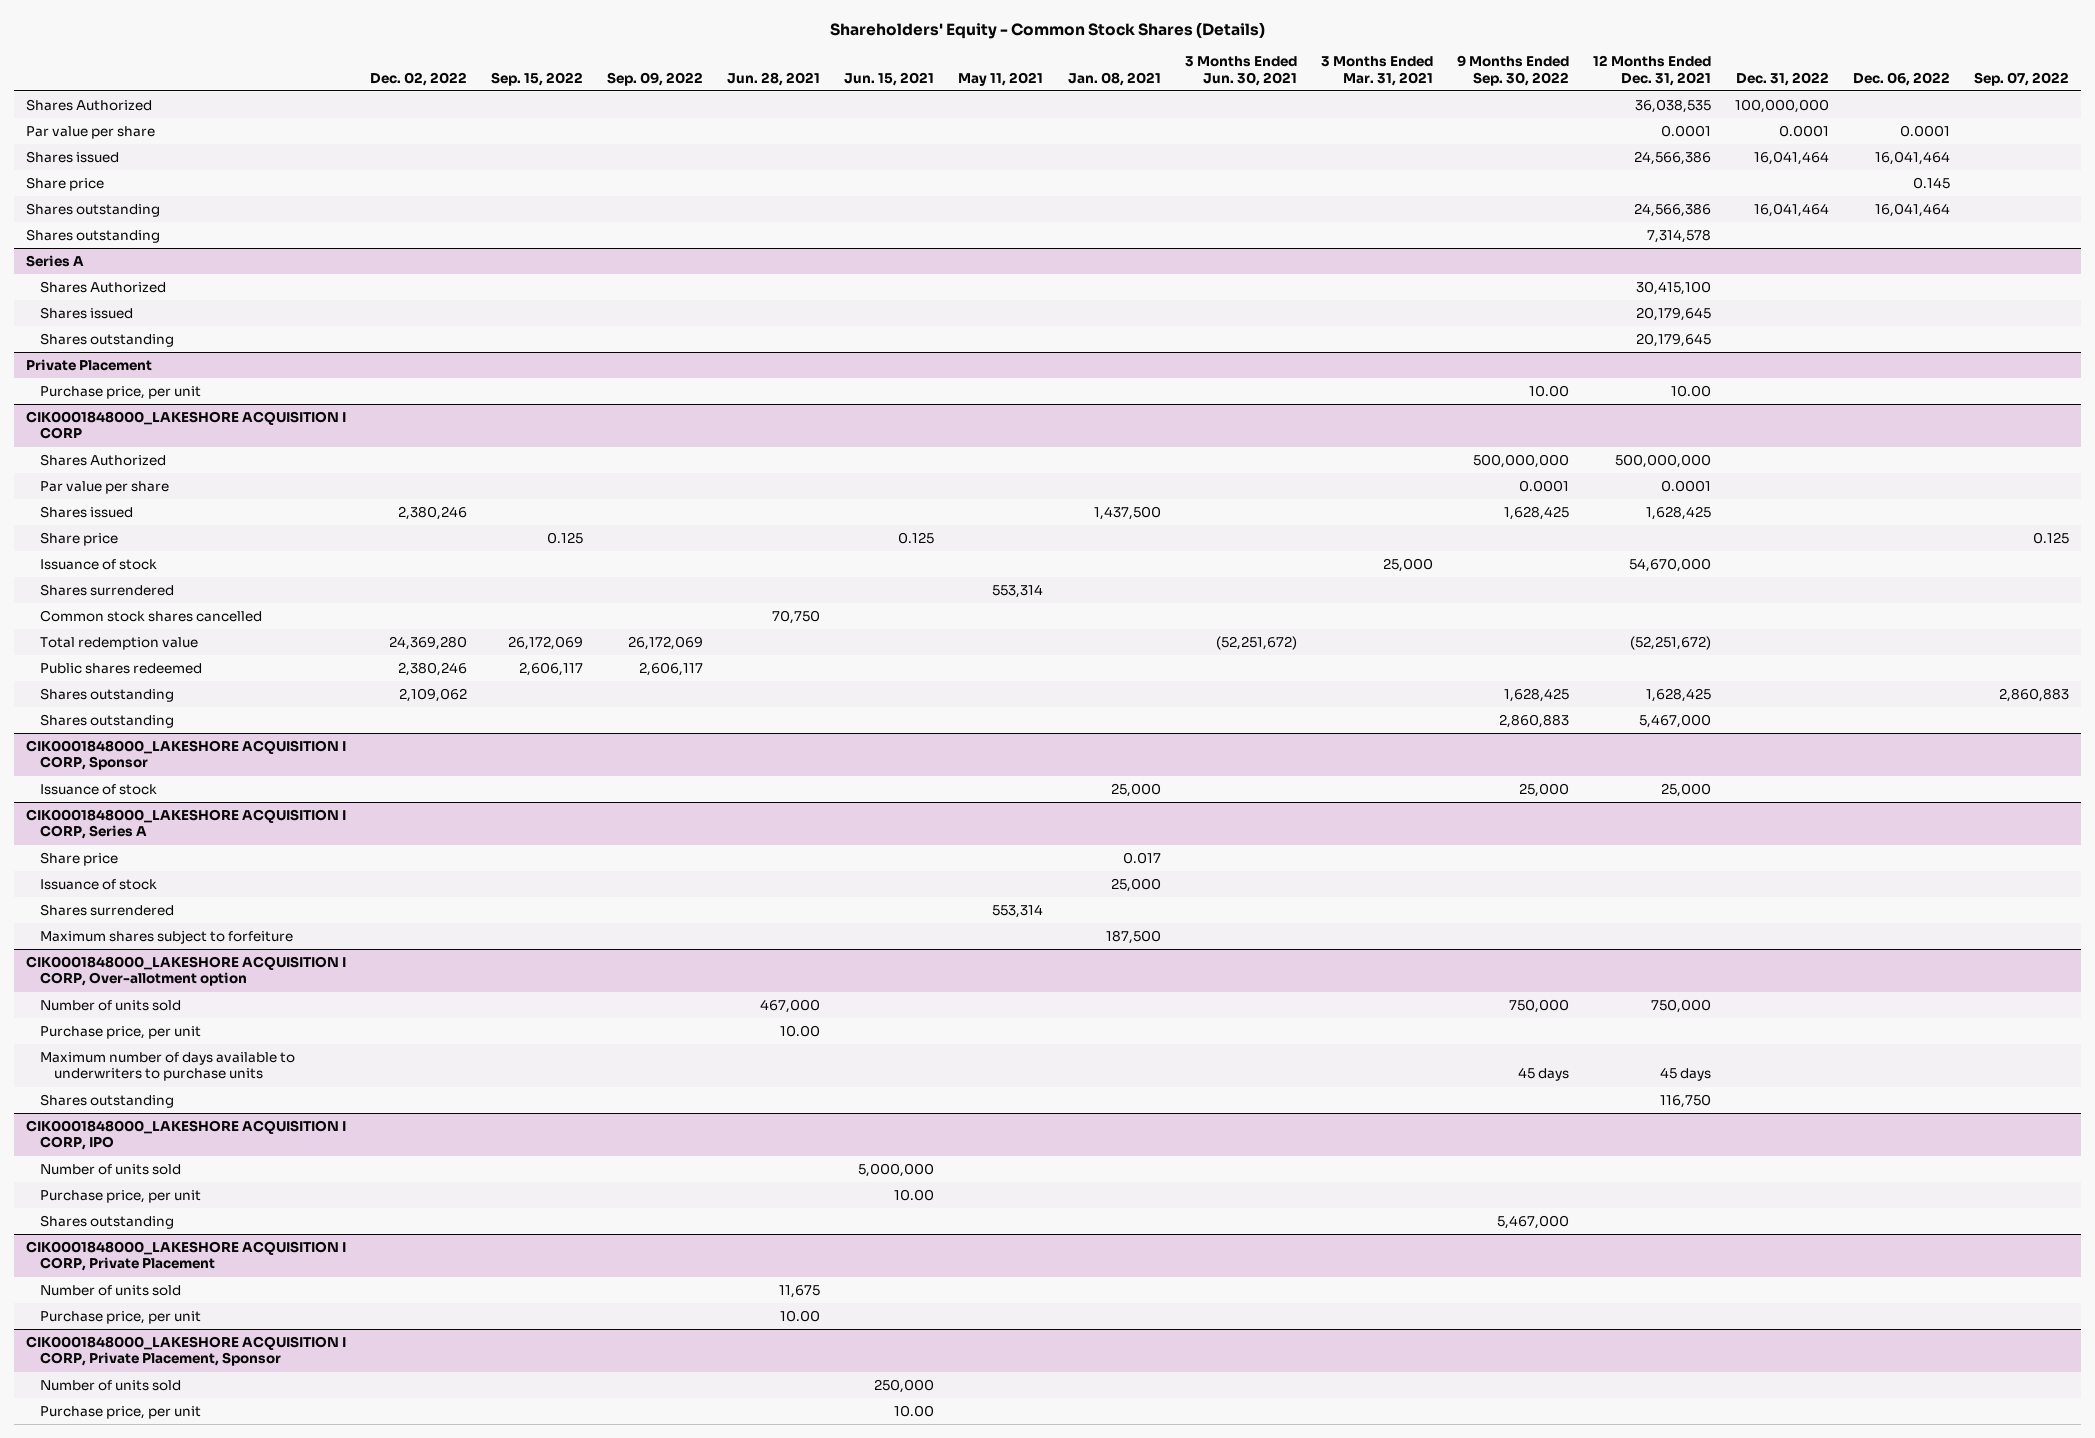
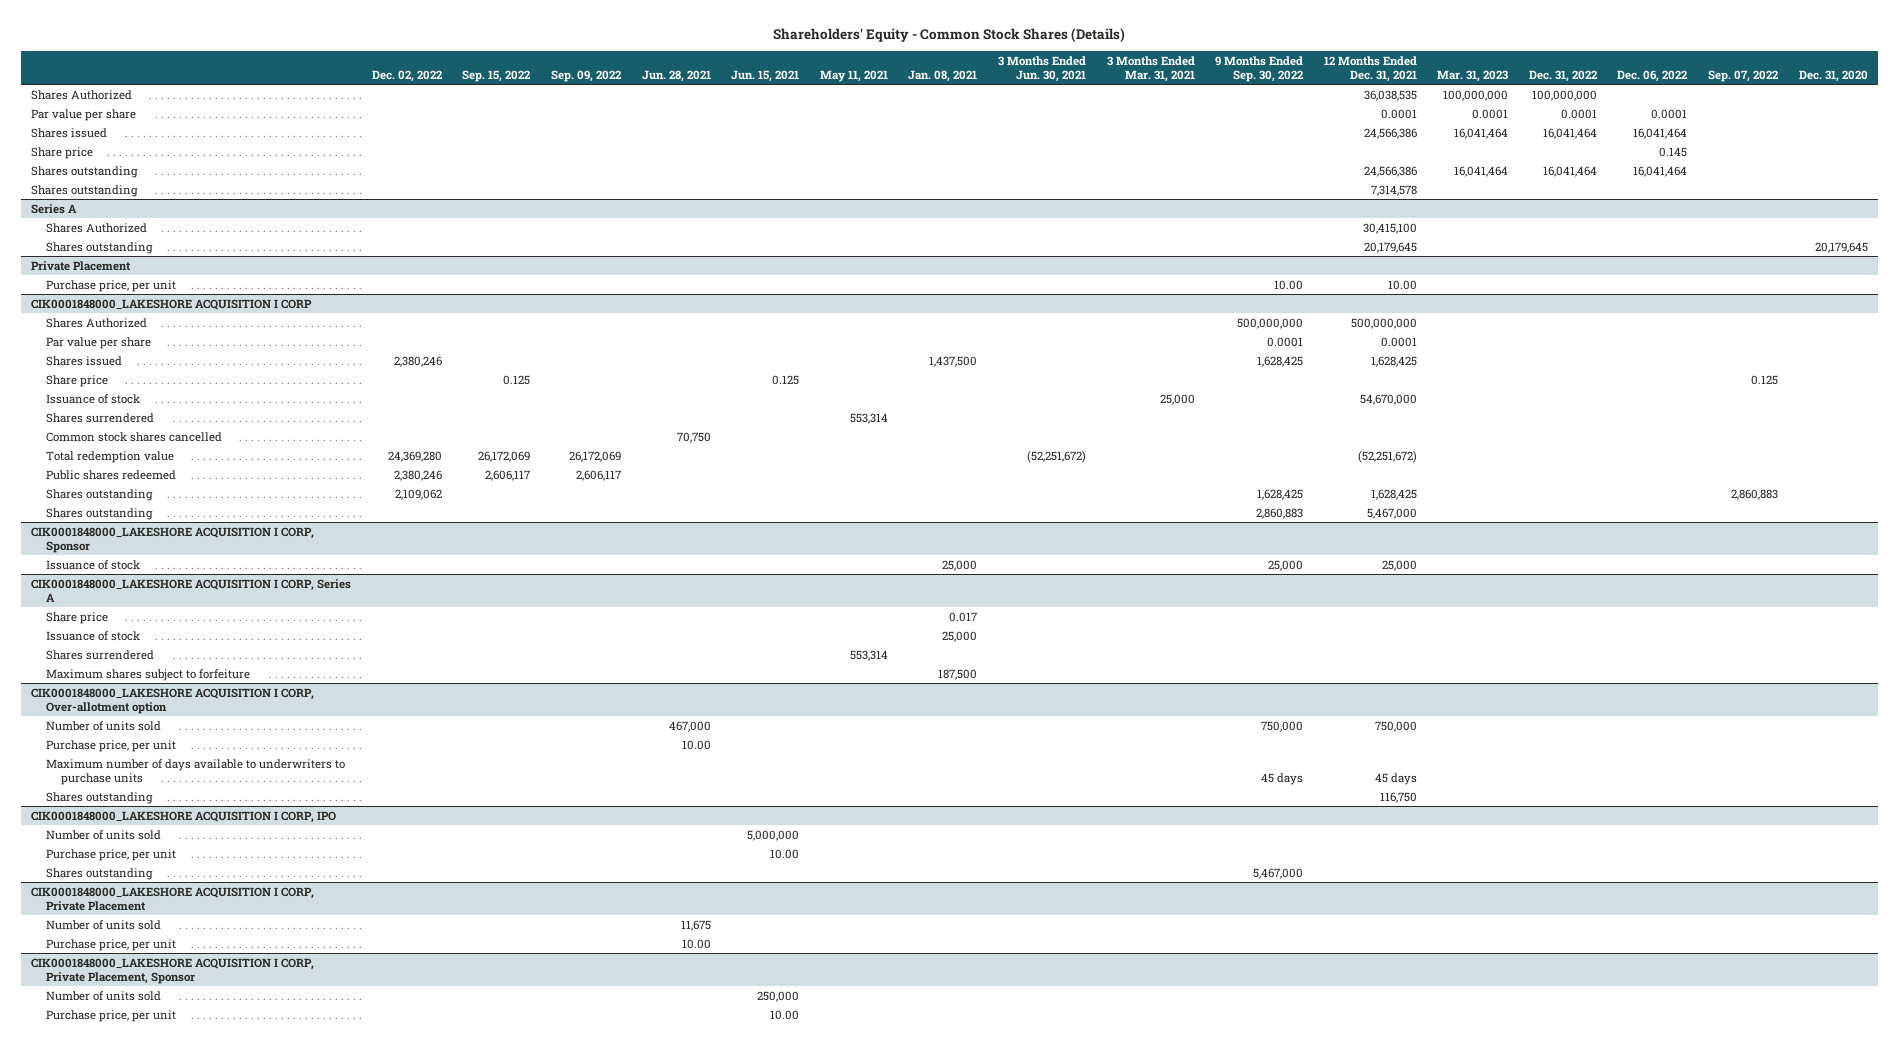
- | Dec. 02, 2022 | Sep. 15, 2022 | Sep. 09, 2022 | Jun. 28, 2021 | Jun. 15, 2021 | May 11, 2021 | Jan. 08, 2021 | 3 Months Ended Jun. 30, 2021 | 3 Months Ended Mar. 31, 2021 | 9 Months Ended Sep. 30, 2022 | 12 Months Ended Dec. 31, 2021 | Dec. 31, 2022 | Dec. 06, 2022 | Sep. 07, 2022
+ | Dec. 02, 2022 | Sep. 15, 2022 | Sep. 09, 2022 | Jun. 28, 2021 | Jun. 15, 2021 | May 11, 2021 | Jan. 08, 2021 | 3 Months Ended Jun. 30, 2021 | 3 Months Ended Mar. 31, 2021 | 9 Months Ended Sep. 30, 2022 | 12 Months Ended Dec. 31, 2021 | Mar. 31, 2023 | Dec. 31, 2022 | Dec. 06, 2022 | Sep. 07, 2022 | Dec. 31, 2020
@ Series A
- Shares issued | | | | | | | | | | | 20,179,645 | | |

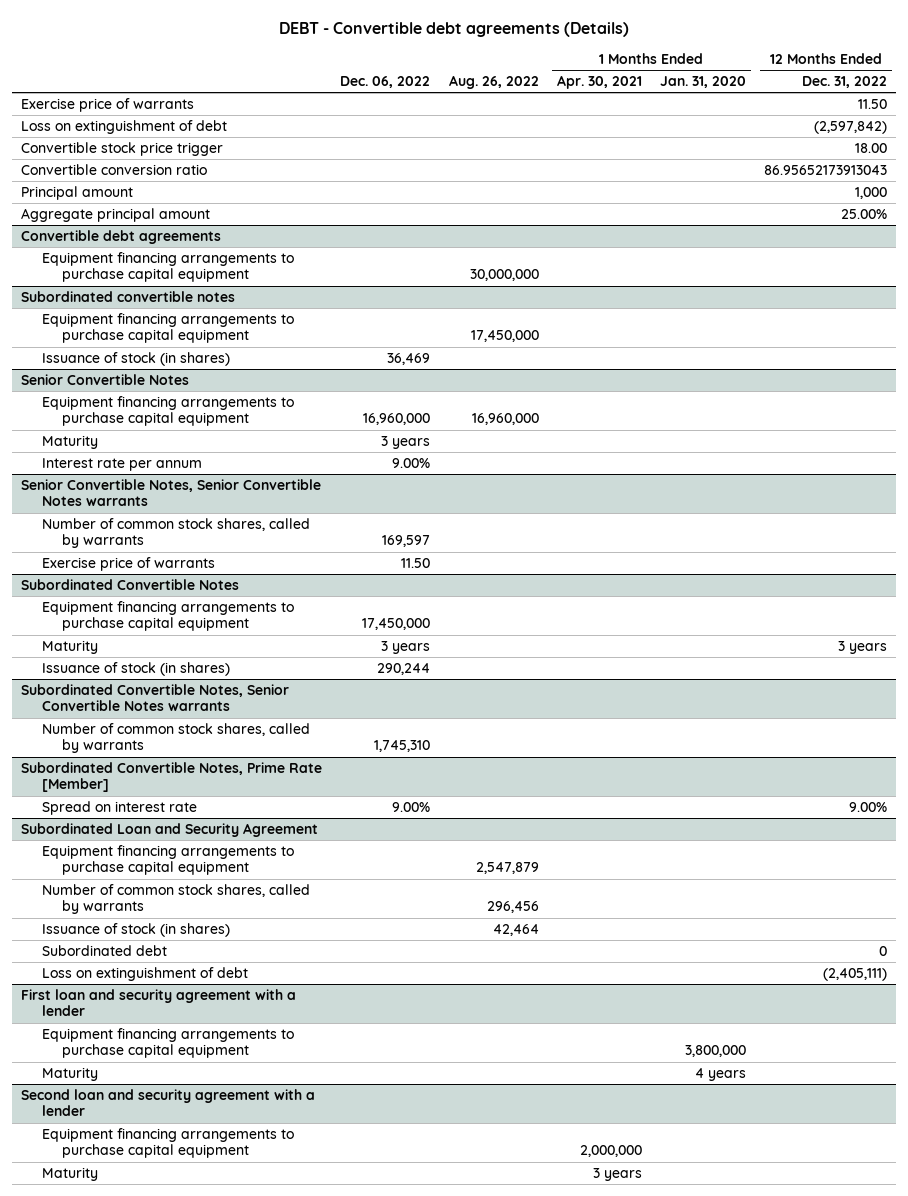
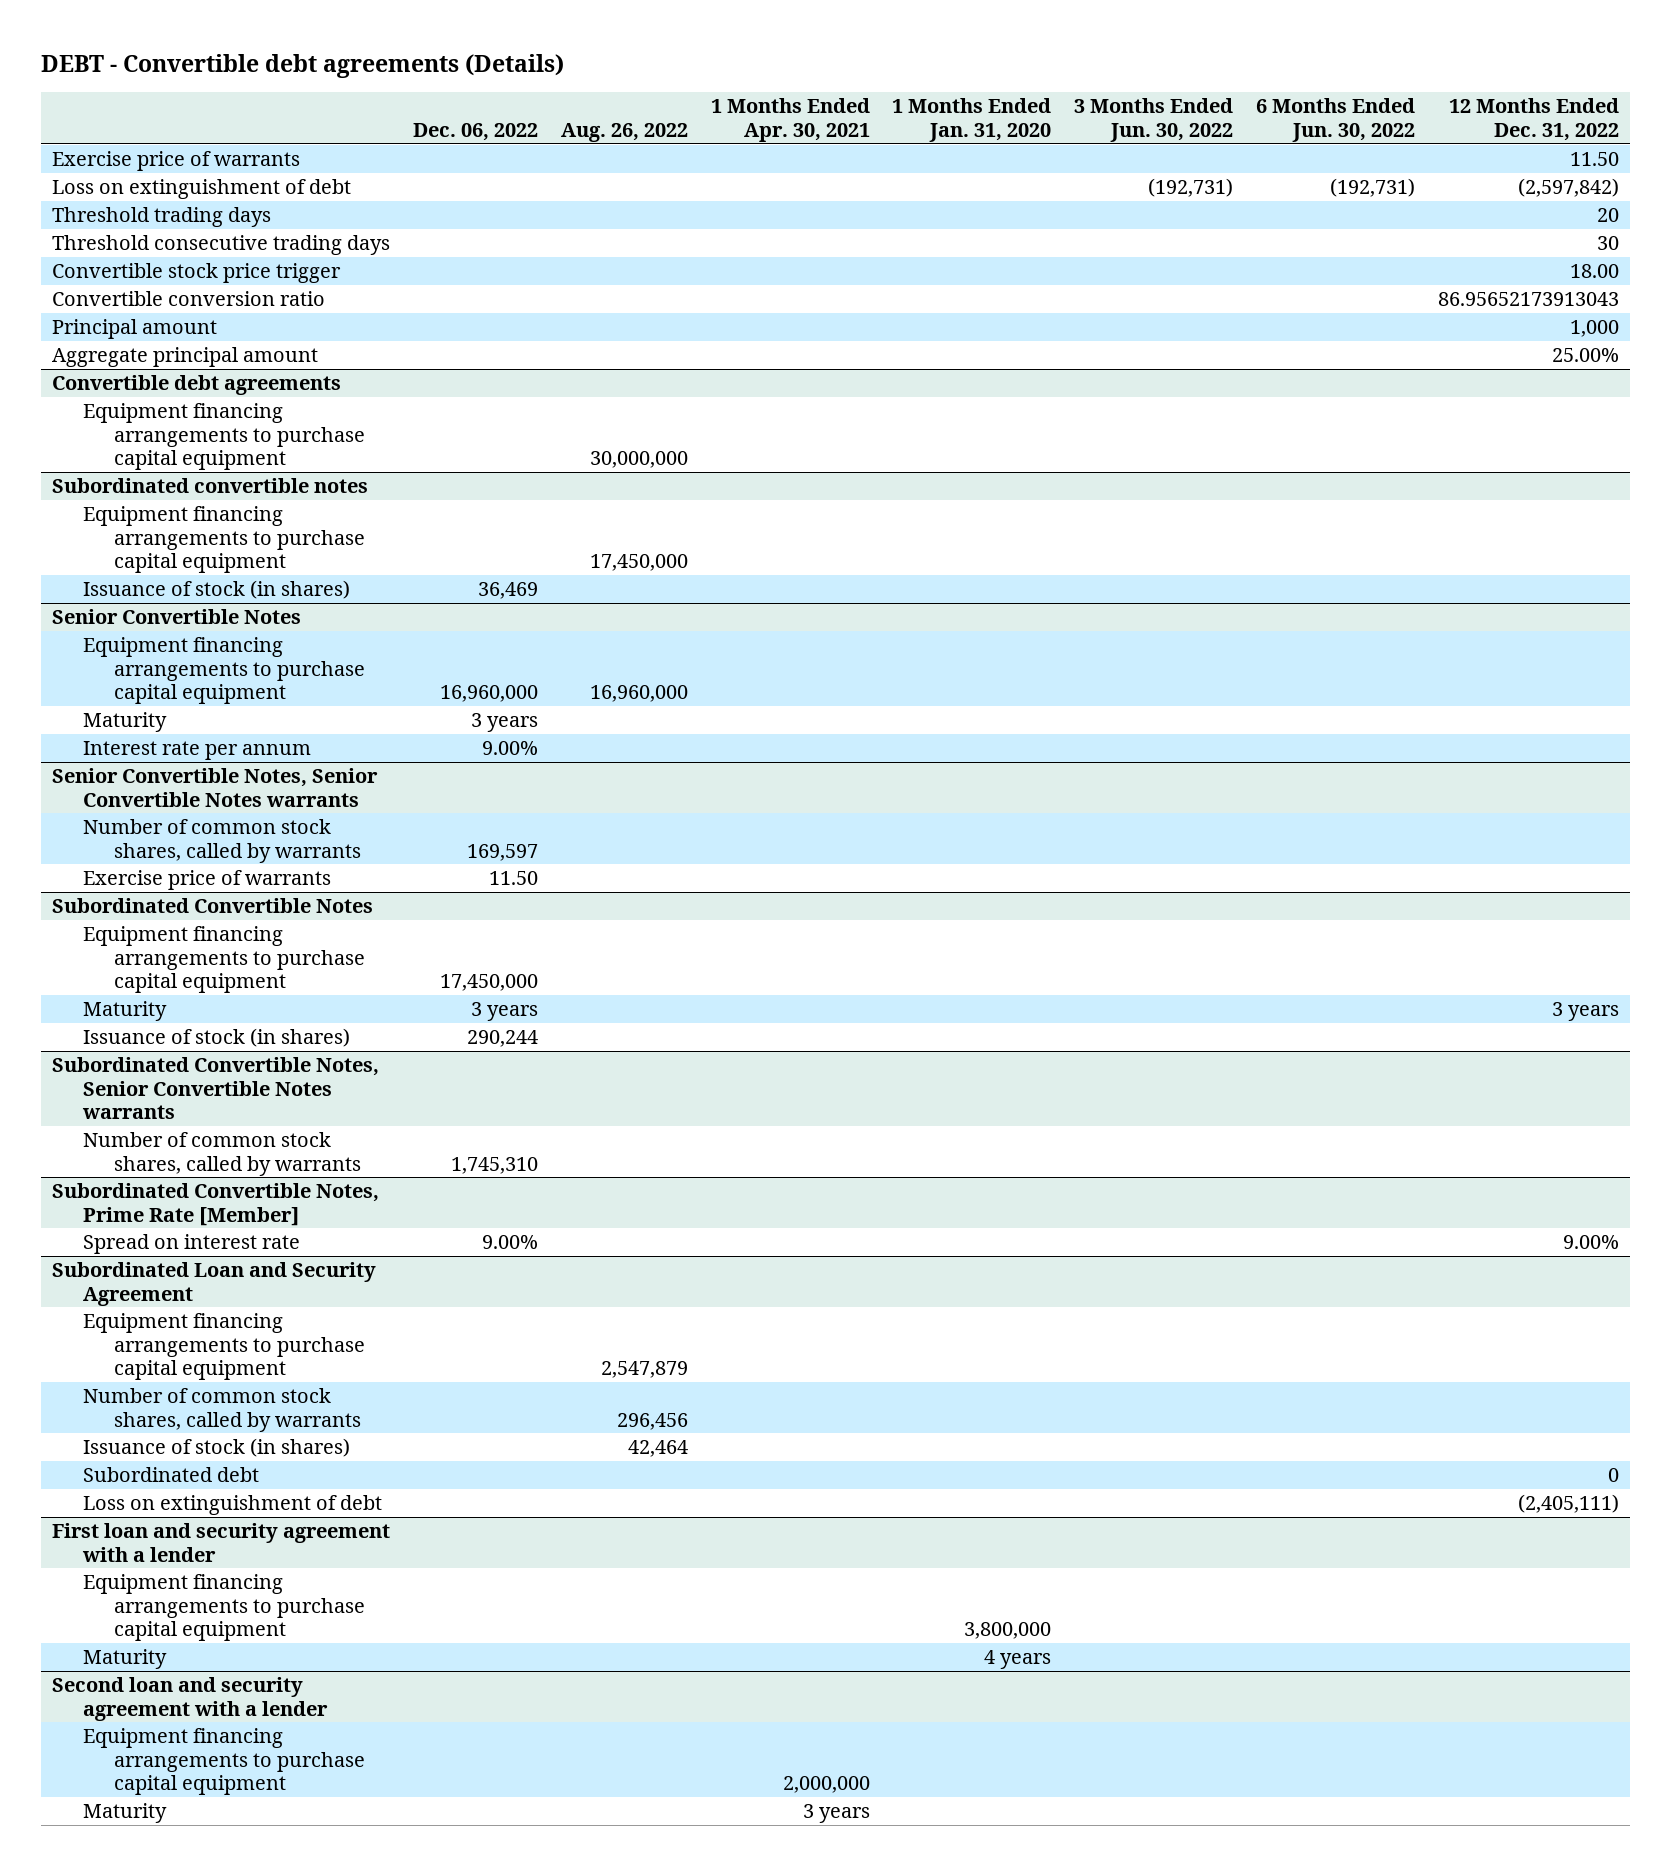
- | Dec. 06, 2022 | Aug. 26, 2022 | 1 Months Ended Apr. 30, 2021 | 1 Months Ended Jan. 31, 2020 | 12 Months Ended Dec. 31, 2022
+ | Dec. 06, 2022 | Aug. 26, 2022 | 1 Months Ended Apr. 30, 2021 | 1 Months Ended Jan. 31, 2020 | 3 Months Ended Jun. 30, 2022 | 6 Months Ended Jun. 30, 2022 | 12 Months Ended Dec. 31, 2022
+ Threshold trading days | | | | | | | 20
+ Threshold consecutive trading days | | | | | | | 30

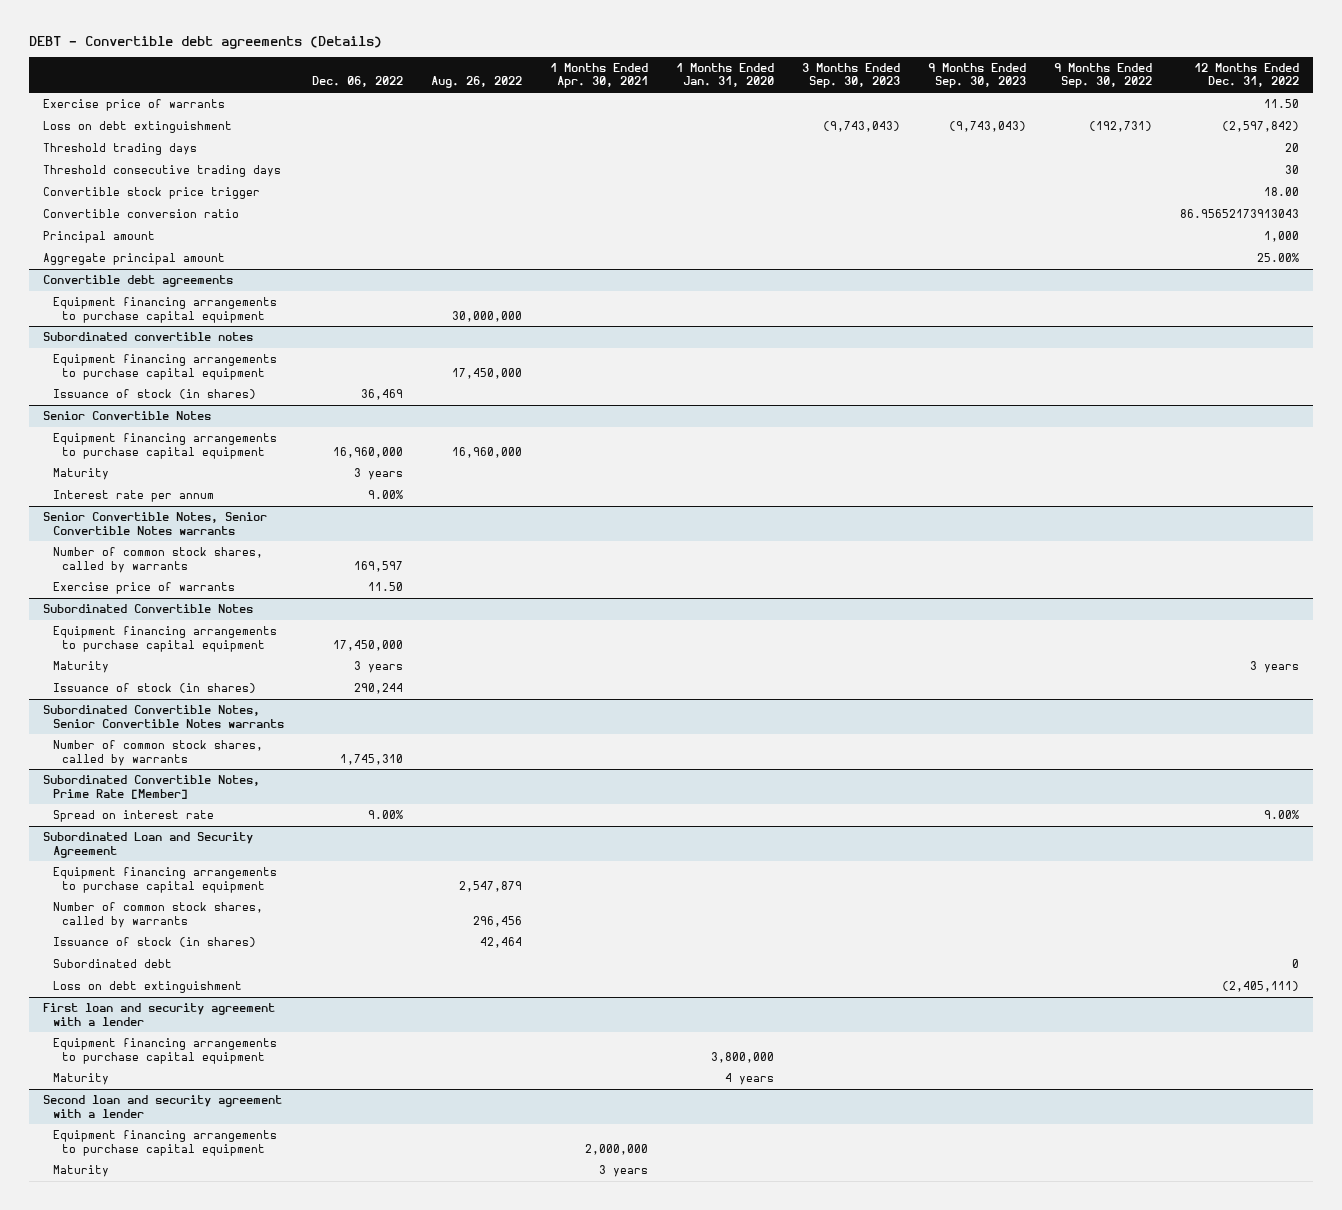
- | Dec. 06, 2022 | Aug. 26, 2022 | 1 Months Ended Apr. 30, 2021 | 1 Months Ended Jan. 31, 2020 | 3 Months Ended Jun. 30, 2022 | 6 Months Ended Jun. 30, 2022 | 12 Months Ended Dec. 31, 2022
+ | Dec. 06, 2022 | Aug. 26, 2022 | 1 Months Ended Apr. 30, 2021 | 1 Months Ended Jan. 31, 2020 | 3 Months Ended Sep. 30, 2023 | 9 Months Ended Sep. 30, 2023 | 9 Months Ended Sep. 30, 2022 | 12 Months Ended Dec. 31, 2022
- Loss on extinguishment of debt | | | | | (192,731) | (192,731) | (2,597,842)
+ Loss on debt extinguishment | | | | | (9,743,043) | (9,743,043) | (192,731) | (2,597,842)
@ Subordinated Loan and Security Agreement
- Loss on extinguishment of debt | | | | | | | (2,405,111)
+ Loss on debt extinguishment | | | | | | | | (2,405,111)

